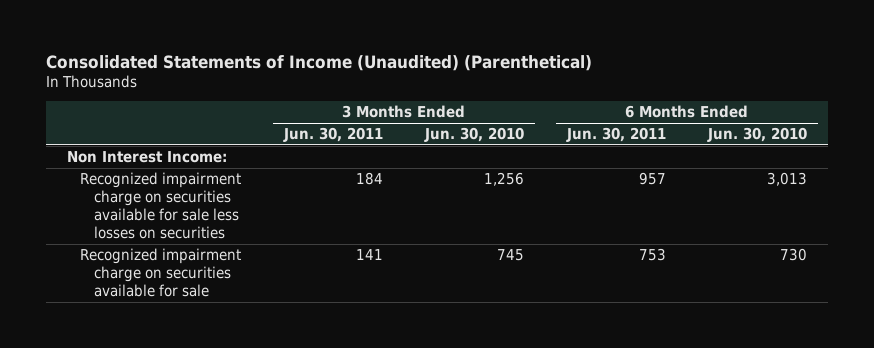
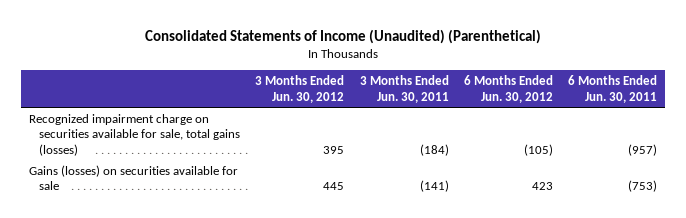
- | 3 Months Ended Jun. 30, 2011 | 3 Months Ended Jun. 30, 2010 | 6 Months Ended Jun. 30, 2011 | 6 Months Ended Jun. 30, 2010
+ | 3 Months Ended Jun. 30, 2012 | 3 Months Ended Jun. 30, 2011 | 6 Months Ended Jun. 30, 2012 | 6 Months Ended Jun. 30, 2011
- Non Interest Income:
- Recognized impairment charge on securities available for sale less losses on securities | 184 | 1,256 | 957 | 3,013
- Recognized impairment charge on securities available for sale | 141 | 745 | 753 | 730
+ Recognized impairment charge on securities available for sale, total gains (losses) | 395 | (184) | (105) | (957)
+ Gains (losses) on securities available for sale | 445 | (141) | 423 | (753)

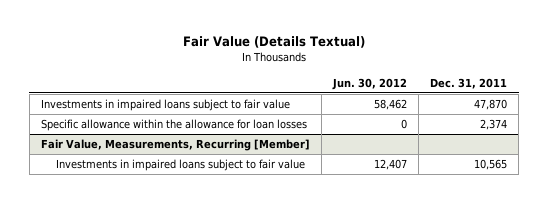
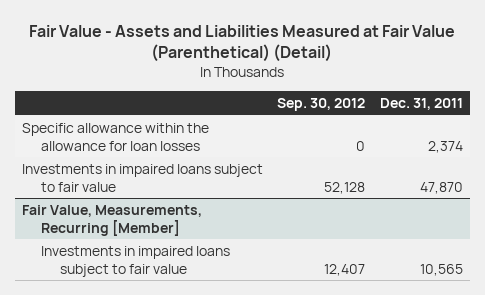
- Fair Value (Details Textual)
+ Fair Value - Assets and Liabilities Measured at Fair Value (Parenthetical) (Detail)
- | Jun. 30, 2012 | Dec. 31, 2011
+ | Sep. 30, 2012 | Dec. 31, 2011
moved down: Investments in impaired loans subject to fair value | 52,128 | 47,870

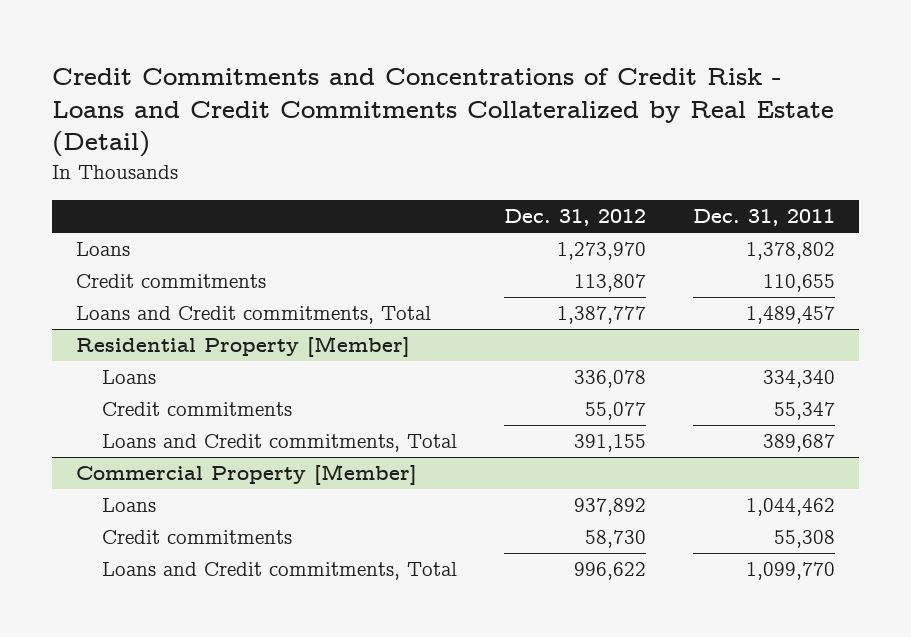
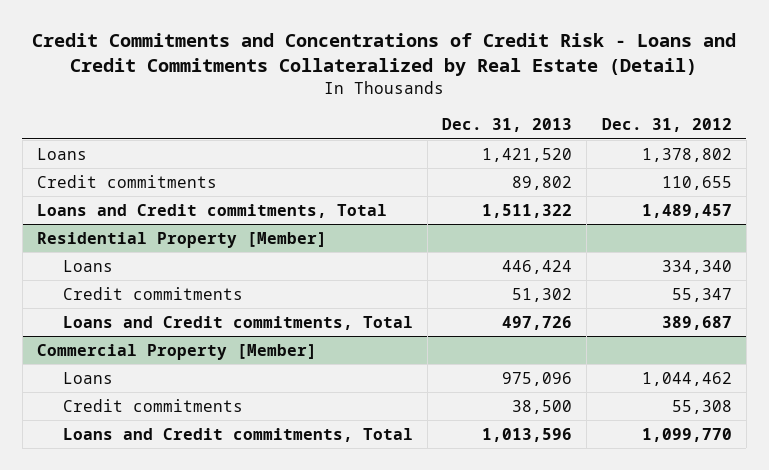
- | Dec. 31, 2012 | Dec. 31, 2011
+ | Dec. 31, 2013 | Dec. 31, 2012
- Loans | 1,273,970 | 1,378,802
- Credit commitments | 113,807 | 110,655
- Loans and Credit commitments, Total | 1,387,777 | 1,489,457
+ Loans | 1,421,520 | 1,378,802
+ Credit commitments | 89,802 | 110,655
+ Loans and Credit commitments, Total | 1,511,322 | 1,489,457
@ Residential Property [Member]
- Loans | 336,078 | 334,340
- Credit commitments | 55,077 | 55,347
- Loans and Credit commitments, Total | 391,155 | 389,687
+ Loans | 446,424 | 334,340
+ Credit commitments | 51,302 | 55,347
+ Loans and Credit commitments, Total | 497,726 | 389,687
@ Commercial Property [Member]
- Loans | 937,892 | 1,044,462
- Credit commitments | 58,730 | 55,308
- Loans and Credit commitments, Total | 996,622 | 1,099,770
+ Loans | 975,096 | 1,044,462
+ Credit commitments | 38,500 | 55,308
+ Loans and Credit commitments, Total | 1,013,596 | 1,099,770

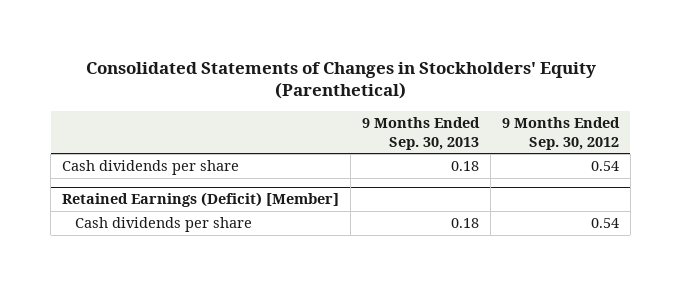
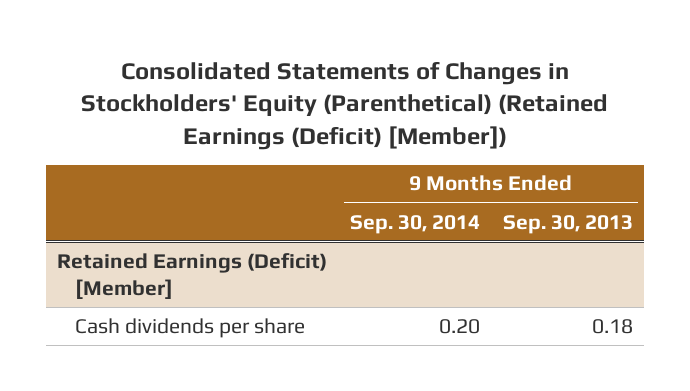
- Consolidated Statements of Changes in Stockholders' Equity (Parenthetical)
+ Consolidated Statements of Changes in Stockholders' Equity (Parenthetical) (Retained Earnings (Deficit) [Member])
- | 9 Months Ended Sep. 30, 2013 | 9 Months Ended Sep. 30, 2012
+ | 9 Months Ended Sep. 30, 2014 | 9 Months Ended Sep. 30, 2013
- Cash dividends per share | 0.18 | 0.54

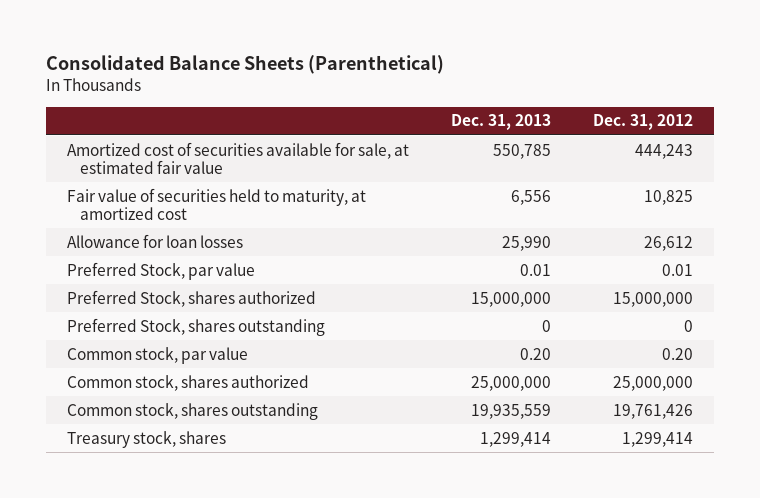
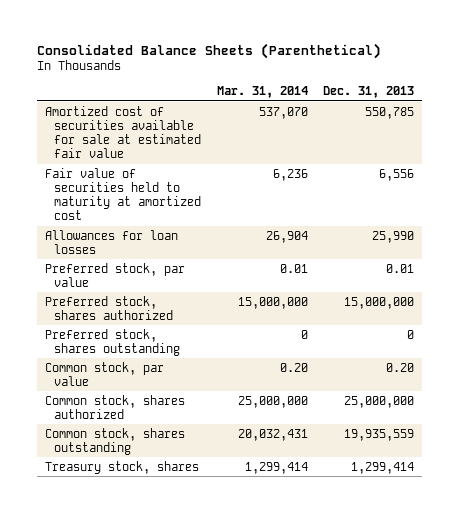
- | Dec. 31, 2013 | Dec. 31, 2012
+ | Mar. 31, 2014 | Dec. 31, 2013
- Amortized cost of securities available for sale, at estimated fair value | 550,785 | 444,243
- Fair value of securities held to maturity, at amortized cost | 6,556 | 10,825
- Allowance for loan losses | 25,990 | 26,612
- Preferred Stock, par value | 0.01 | 0.01
- Preferred Stock, shares authorized | 15,000,000 | 15,000,000
- Preferred Stock, shares outstanding | 0 | 0
+ Amortized cost of securities available for sale at estimated fair value | 537,070 | 550,785
+ Fair value of securities held to maturity at amortized cost | 6,236 | 6,556
+ Allowances for loan losses | 26,904 | 25,990
+ Preferred stock, par value | 0.01 | 0.01
+ Preferred stock, shares authorized | 15,000,000 | 15,000,000
+ Preferred stock, shares outstanding | 0 | 0

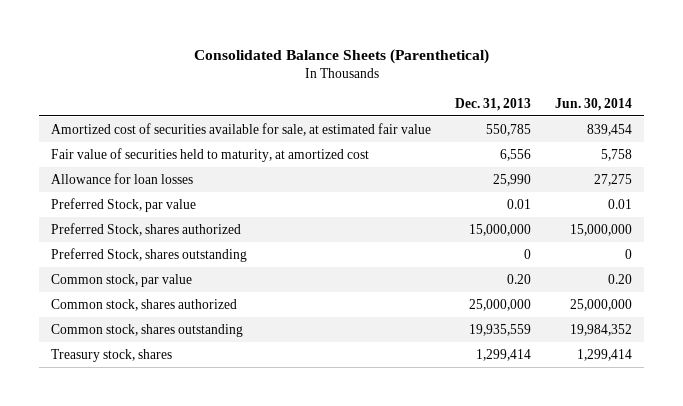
- | Mar. 31, 2014 | Dec. 31, 2013
+ | Dec. 31, 2013 | Jun. 30, 2014
- Amortized cost of securities available for sale at estimated fair value | 537,070 | 550,785
- Fair value of securities held to maturity at amortized cost | 6,236 | 6,556
- Allowances for loan losses | 26,904 | 25,990
- Preferred stock, par value | 0.01 | 0.01
- Preferred stock, shares authorized | 15,000,000 | 15,000,000
- Preferred stock, shares outstanding | 0 | 0
+ Amortized cost of securities available for sale, at estimated fair value | 550,785 | 839,454
+ Fair value of securities held to maturity, at amortized cost | 6,556 | 5,758
+ Allowance for loan losses | 25,990 | 27,275
+ Preferred Stock, par value | 0.01 | 0.01
+ Preferred Stock, shares authorized | 15,000,000 | 15,000,000
+ Preferred Stock, shares outstanding | 0 | 0

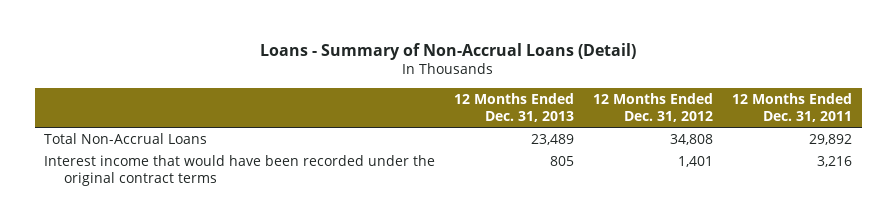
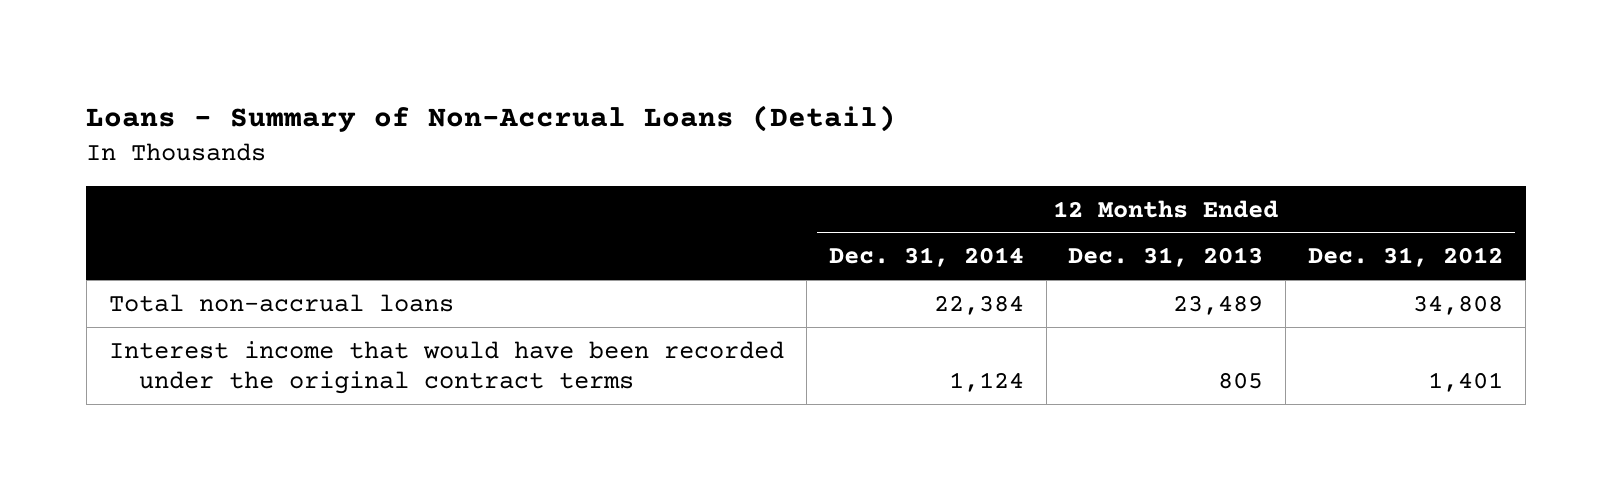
- | 12 Months Ended Dec. 31, 2013 | 12 Months Ended Dec. 31, 2012 | 12 Months Ended Dec. 31, 2011
+ | 12 Months Ended Dec. 31, 2014 | 12 Months Ended Dec. 31, 2013 | 12 Months Ended Dec. 31, 2012
- Total Non-Accrual Loans | 23,489 | 34,808 | 29,892
+ Total non-accrual loans | 22,384 | 23,489 | 34,808

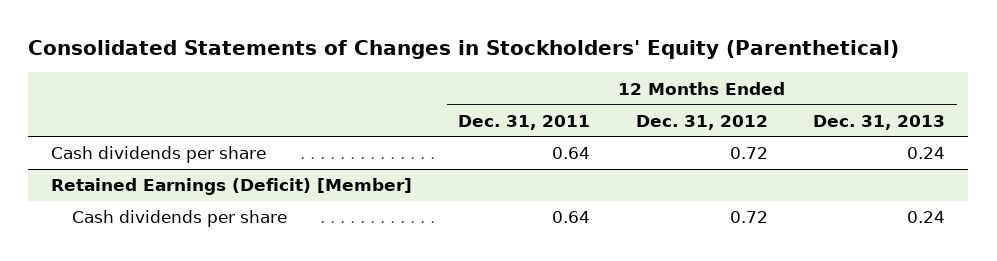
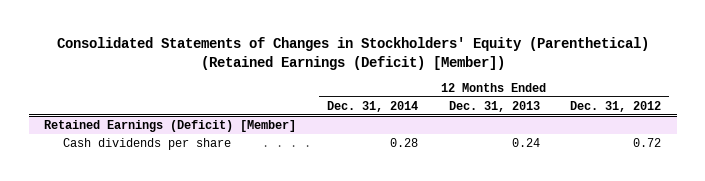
- Consolidated Statements of Changes in Stockholders' Equity (Parenthetical)
+ Consolidated Statements of Changes in Stockholders' Equity (Parenthetical) (Retained Earnings (Deficit) [Member])
- | 12 Months Ended Dec. 31, 2011 | 12 Months Ended Dec. 31, 2012 | 12 Months Ended Dec. 31, 2013
+ | 12 Months Ended Dec. 31, 2014 | 12 Months Ended Dec. 31, 2013 | 12 Months Ended Dec. 31, 2012
- Cash dividends per share | 0.64 | 0.72 | 0.24

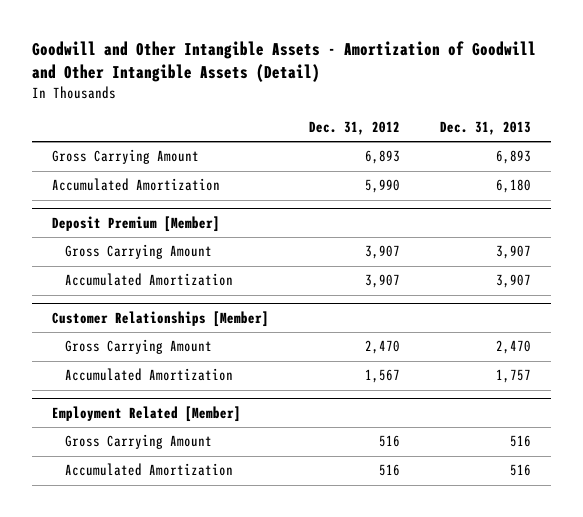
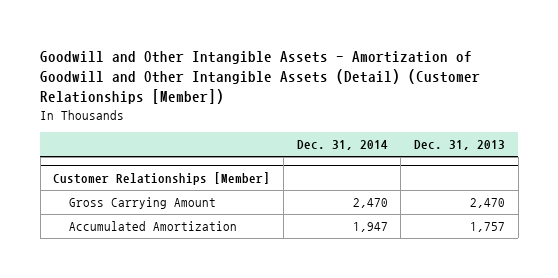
- Goodwill and Other Intangible Assets - Amortization of Goodwill and Other Intangible Assets (Detail)
+ Goodwill and Other Intangible Assets - Amortization of Goodwill and Other Intangible Assets (Detail) (Customer Relationships [Member])
- | Dec. 31, 2012 | Dec. 31, 2013
+ | Dec. 31, 2014 | Dec. 31, 2013
- Gross Carrying Amount | 6,893 | 6,893
- Accumulated Amortization | 5,990 | 6,180
- Deposit Premium [Member]
- Gross Carrying Amount | 3,907 | 3,907
- Accumulated Amortization | 3,907 | 3,907
- Employment Related [Member]
- Gross Carrying Amount | 516 | 516
- Accumulated Amortization | 516 | 516

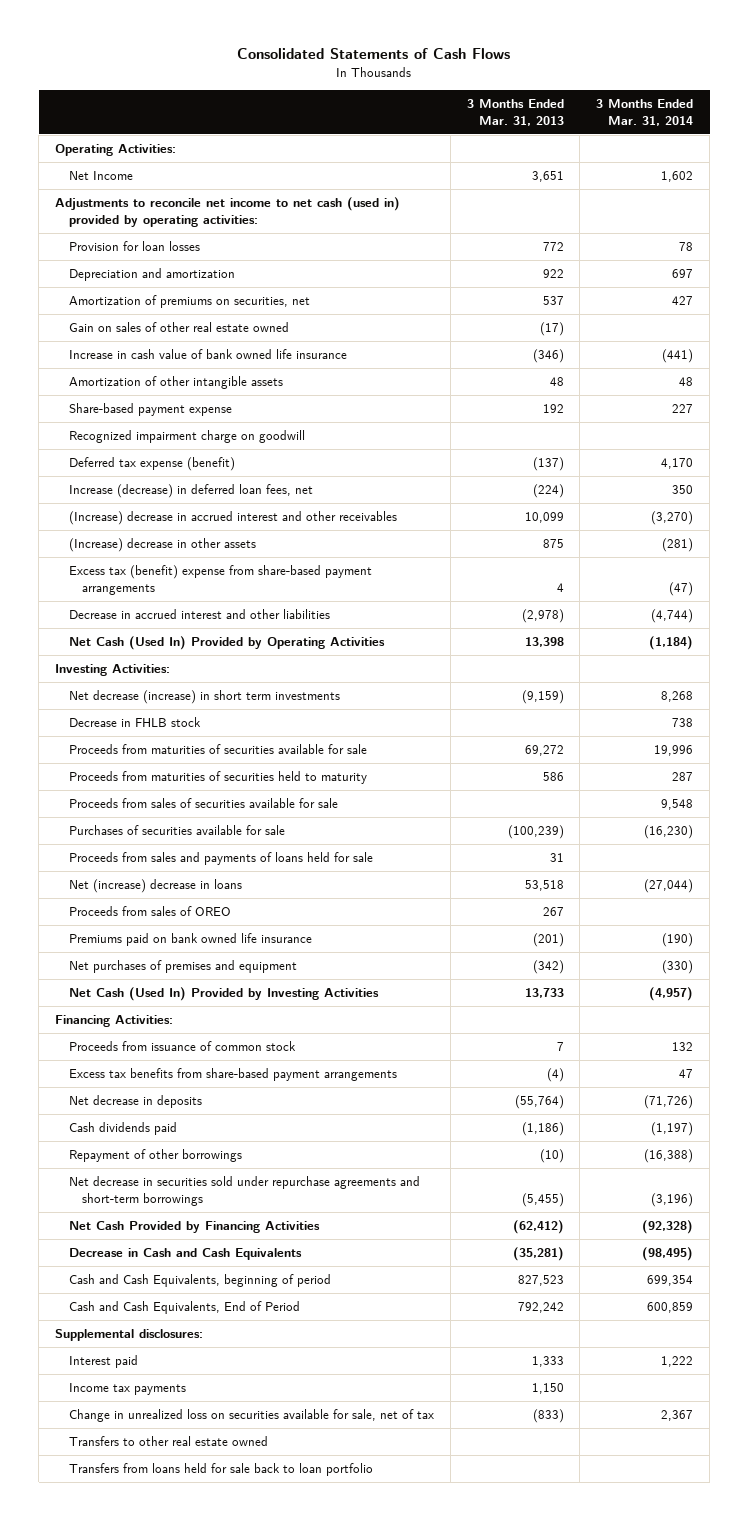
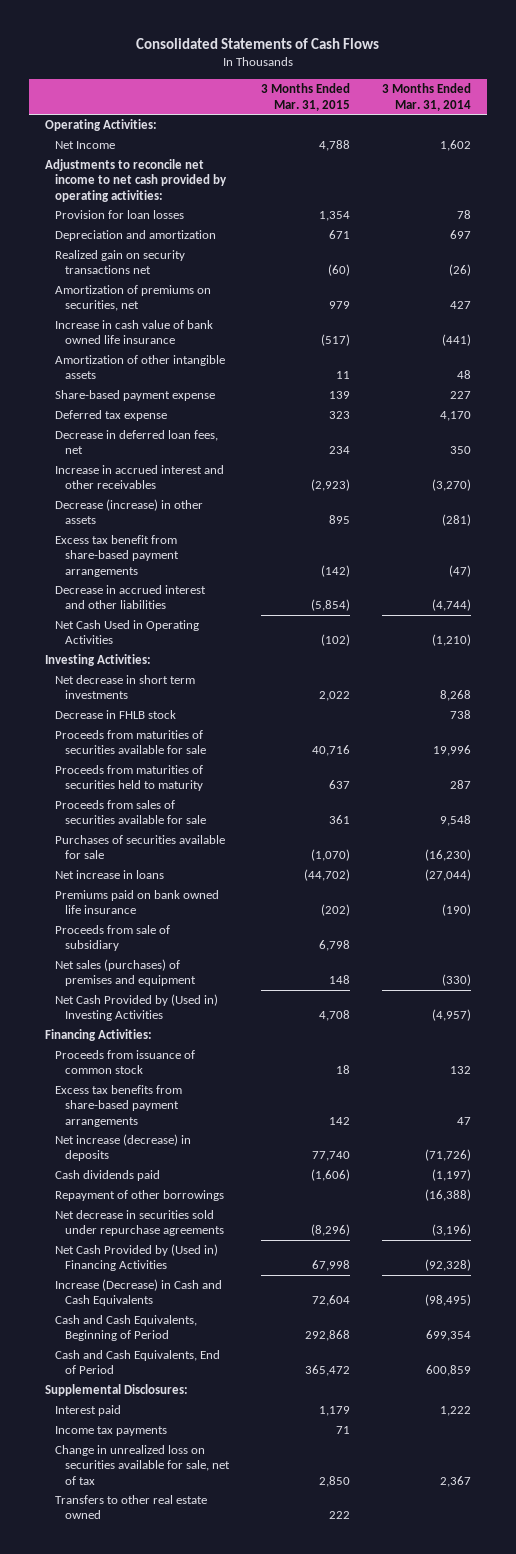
- | 3 Months Ended Mar. 31, 2013 | 3 Months Ended Mar. 31, 2014
+ | 3 Months Ended Mar. 31, 2015 | 3 Months Ended Mar. 31, 2014
- Adjustments to reconcile net income to net cash (used in) provided by operating activities:
+ Adjustments to reconcile net income to net cash provided by operating activities:
+ Realized gain on security transactions net | (60) | (26)
- Gain on sales of other real estate owned | (17) |
- Recognized impairment charge on goodwill
- Deferred tax expense (benefit) | (137) | 4,170
- Increase (decrease) in deferred loan fees, net | (224) | 350
- (Increase) decrease in accrued interest and other receivables | 10,099 | (3,270)
- (Increase) decrease in other assets | 875 | (281)
- Excess tax (benefit) expense from share-based payment arrangements | 4 | (47)
+ Deferred tax expense | 323 | 4,170
+ Decrease in deferred loan fees, net | 234 | 350
+ Increase in accrued interest and other receivables | (2,923) | (3,270)
+ Decrease (increase) in other assets | 895 | (281)
+ Excess tax benefit from share-based payment arrangements | (142) | (47)
- Net Cash (Used In) Provided by Operating Activities | 13,398 | (1,184)
+ Net Cash Used in Operating Activities | (102) | (1,210)
- Net decrease (increase) in short term investments | (9,159) | 8,268
+ Net decrease in short term investments | 2,022 | 8,268
- Proceeds from sales and payments of loans held for sale | 31 |
- Net (increase) decrease in loans | 53,518 | (27,044)
- Proceeds from sales of OREO | 267 |
+ Net increase in loans | (44,702) | (27,044)
- Net purchases of premises and equipment | (342) | (330)
- Net Cash (Used In) Provided by Investing Activities | 13,733 | (4,957)
+ Proceeds from sale of subsidiary | 6,798 |
+ Net sales (purchases) of premises and equipment | 148 | (330)
+ Net Cash Provided by (Used in) Investing Activities | 4,708 | (4,957)
- Net decrease in deposits | (55,764) | (71,726)
+ Net increase (decrease) in deposits | 77,740 | (71,726)
- Net decrease in securities sold under repurchase agreements and short-term borrowings | (5,455) | (3,196)
- Net Cash Provided by Financing Activities | (62,412) | (92,328)
- Decrease in Cash and Cash Equivalents | (35,281) | (98,495)
- Cash and Cash Equivalents, beginning of period | 827,523 | 699,354
+ Net decrease in securities sold under repurchase agreements | (8,296) | (3,196)
+ Net Cash Provided by (Used in) Financing Activities | 67,998 | (92,328)
+ Increase (Decrease) in Cash and Cash Equivalents | 72,604 | (98,495)
+ Cash and Cash Equivalents, Beginning of Period | 292,868 | 699,354
- Supplemental disclosures:
+ Supplemental Disclosures:
- Transfers from loans held for sale back to loan portfolio

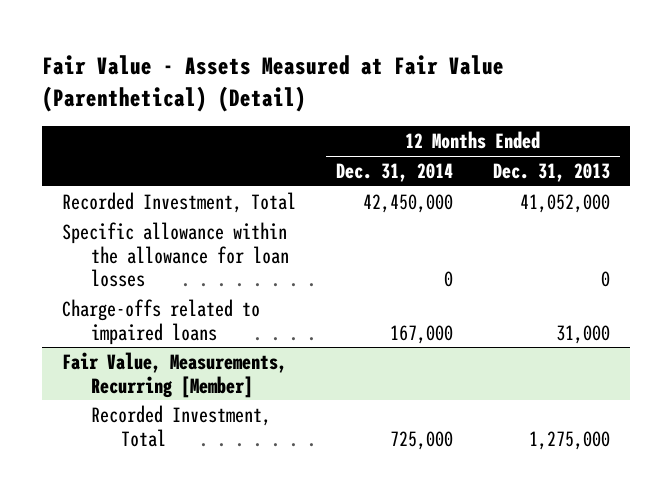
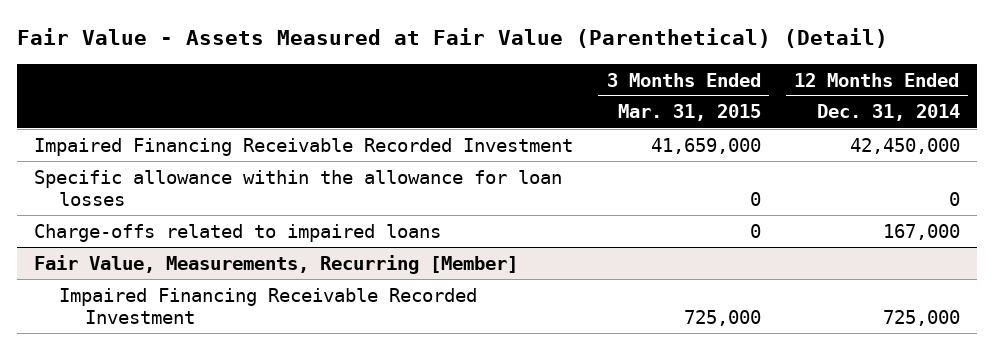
- | 12 Months Ended Dec. 31, 2014 | 12 Months Ended Dec. 31, 2013
+ | 3 Months Ended Mar. 31, 2015 | 12 Months Ended Dec. 31, 2014
- Recorded Investment, Total | 42,450,000 | 41,052,000
+ Impaired Financing Receivable Recorded Investment | 41,659,000 | 42,450,000
@ Fair Value, Measurements, Recurring [Member]
- Recorded Investment, Total | 725,000 | 1,275,000
+ Impaired Financing Receivable Recorded Investment | 725,000 | 725,000

